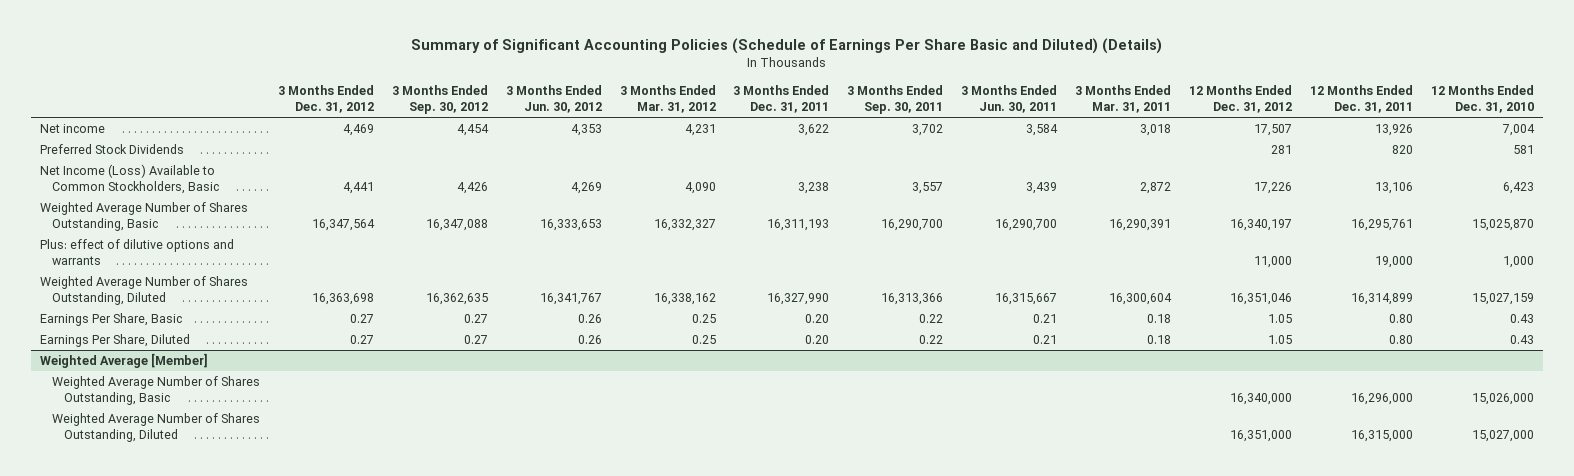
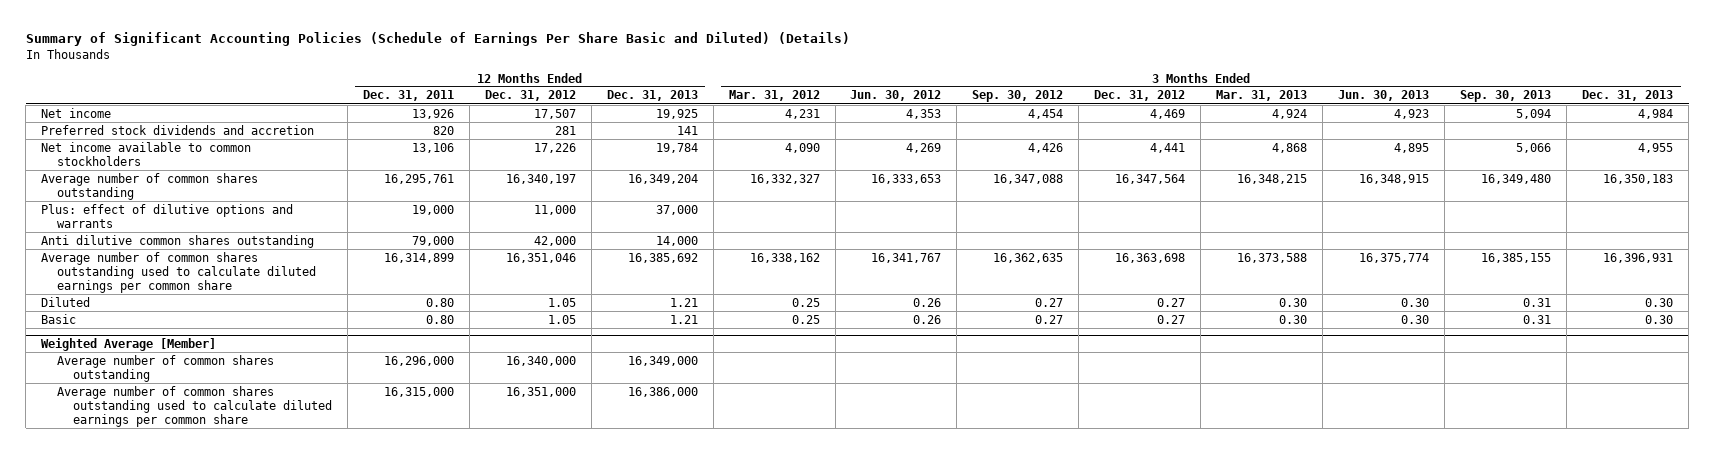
- | 3 Months Ended Dec. 31, 2012 | 3 Months Ended Sep. 30, 2012 | 3 Months Ended Jun. 30, 2012 | 3 Months Ended Mar. 31, 2012 | 3 Months Ended Dec. 31, 2011 | 3 Months Ended Sep. 30, 2011 | 3 Months Ended Jun. 30, 2011 | 3 Months Ended Mar. 31, 2011 | 12 Months Ended Dec. 31, 2012 | 12 Months Ended Dec. 31, 2011 | 12 Months Ended Dec. 31, 2010
+ | 12 Months Ended Dec. 31, 2011 | 12 Months Ended Dec. 31, 2012 | 12 Months Ended Dec. 31, 2013 | 3 Months Ended Mar. 31, 2012 | 3 Months Ended Jun. 30, 2012 | 3 Months Ended Sep. 30, 2012 | 3 Months Ended Dec. 31, 2012 | 3 Months Ended Mar. 31, 2013 | 3 Months Ended Jun. 30, 2013 | 3 Months Ended Sep. 30, 2013 | 3 Months Ended Dec. 31, 2013
- Preferred Stock Dividends | | | | | | | | | 281 | 820 | 581
- Net Income (Loss) Available to Common Stockholders, Basic | 4,441 | 4,426 | 4,269 | 4,090 | 3,238 | 3,557 | 3,439 | 2,872 | 17,226 | 13,106 | 6,423
- Weighted Average Number of Shares Outstanding, Basic | 16,347,564 | 16,347,088 | 16,333,653 | 16,332,327 | 16,311,193 | 16,290,700 | 16,290,700 | 16,290,391 | 16,340,197 | 16,295,761 | 15,025,870
+ Preferred stock dividends and accretion | 820 | 281 | 141 | | | | | | | |
+ Net income available to common stockholders | 13,106 | 17,226 | 19,784 | 4,090 | 4,269 | 4,426 | 4,441 | 4,868 | 4,895 | 5,066 | 4,955
+ Average number of common shares outstanding | 16,295,761 | 16,340,197 | 16,349,204 | 16,332,327 | 16,333,653 | 16,347,088 | 16,347,564 | 16,348,215 | 16,348,915 | 16,349,480 | 16,350,183
- Weighted Average Number of Shares Outstanding, Diluted | 16,363,698 | 16,362,635 | 16,341,767 | 16,338,162 | 16,327,990 | 16,313,366 | 16,315,667 | 16,300,604 | 16,351,046 | 16,314,899 | 15,027,159
- Earnings Per Share, Basic | 0.27 | 0.27 | 0.26 | 0.25 | 0.20 | 0.22 | 0.21 | 0.18 | 1.05 | 0.80 | 0.43
- Earnings Per Share, Diluted | 0.27 | 0.27 | 0.26 | 0.25 | 0.20 | 0.22 | 0.21 | 0.18 | 1.05 | 0.80 | 0.43
+ Anti dilutive common shares outstanding | 79,000 | 42,000 | 14,000 | | | | | | | |
+ Average number of common shares outstanding used to calculate diluted earnings per common share | 16,314,899 | 16,351,046 | 16,385,692 | 16,338,162 | 16,341,767 | 16,362,635 | 16,363,698 | 16,373,588 | 16,375,774 | 16,385,155 | 16,396,931
+ Diluted | 0.80 | 1.05 | 1.21 | 0.25 | 0.26 | 0.27 | 0.27 | 0.30 | 0.30 | 0.31 | 0.30
+ Basic | 0.80 | 1.05 | 1.21 | 0.25 | 0.26 | 0.27 | 0.27 | 0.30 | 0.30 | 0.31 | 0.30
@ Weighted Average [Member]
- Weighted Average Number of Shares Outstanding, Basic | | | | | | | | | 16,340,000 | 16,296,000 | 15,026,000
- Weighted Average Number of Shares Outstanding, Diluted | | | | | | | | | 16,351,000 | 16,315,000 | 15,027,000
+ Average number of common shares outstanding | 16,296,000 | 16,340,000 | 16,349,000 | | | | | | | |
+ Average number of common shares outstanding used to calculate diluted earnings per common share | 16,315,000 | 16,351,000 | 16,386,000 | | | | | | | |

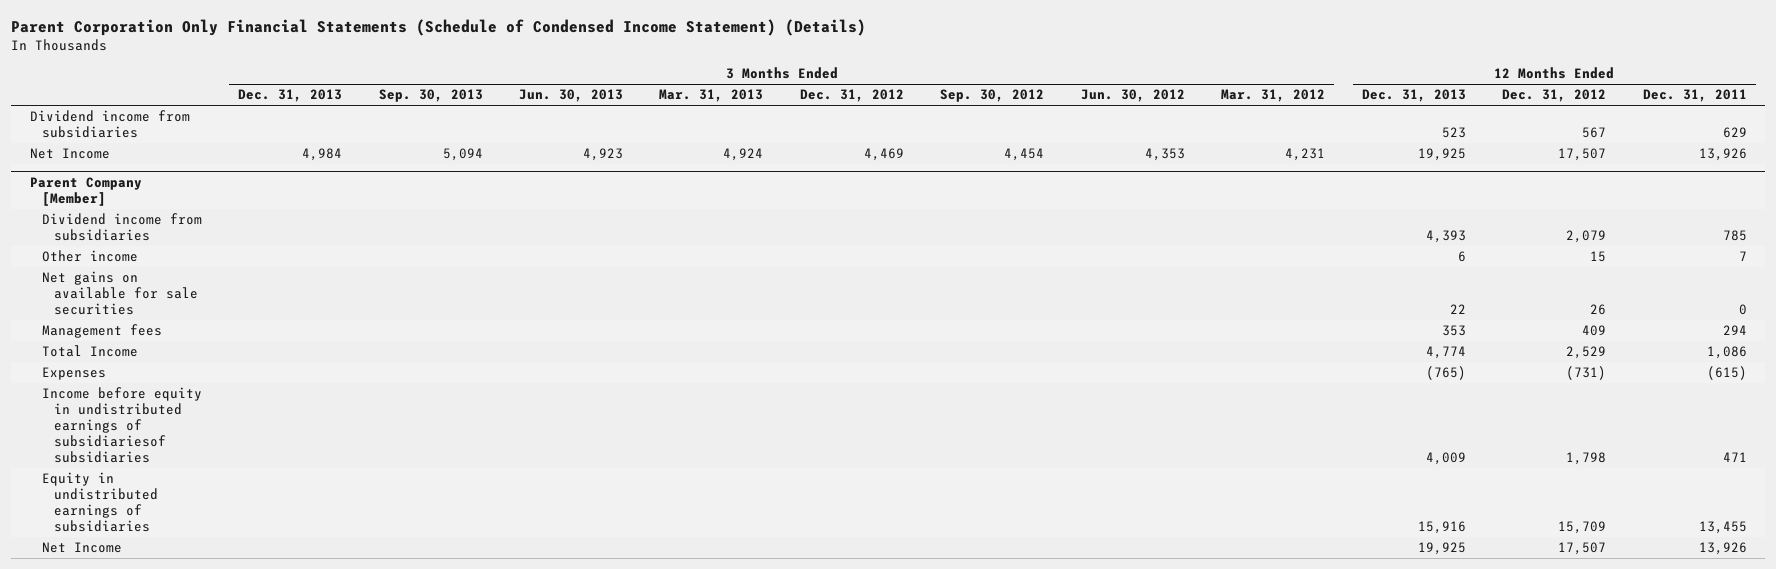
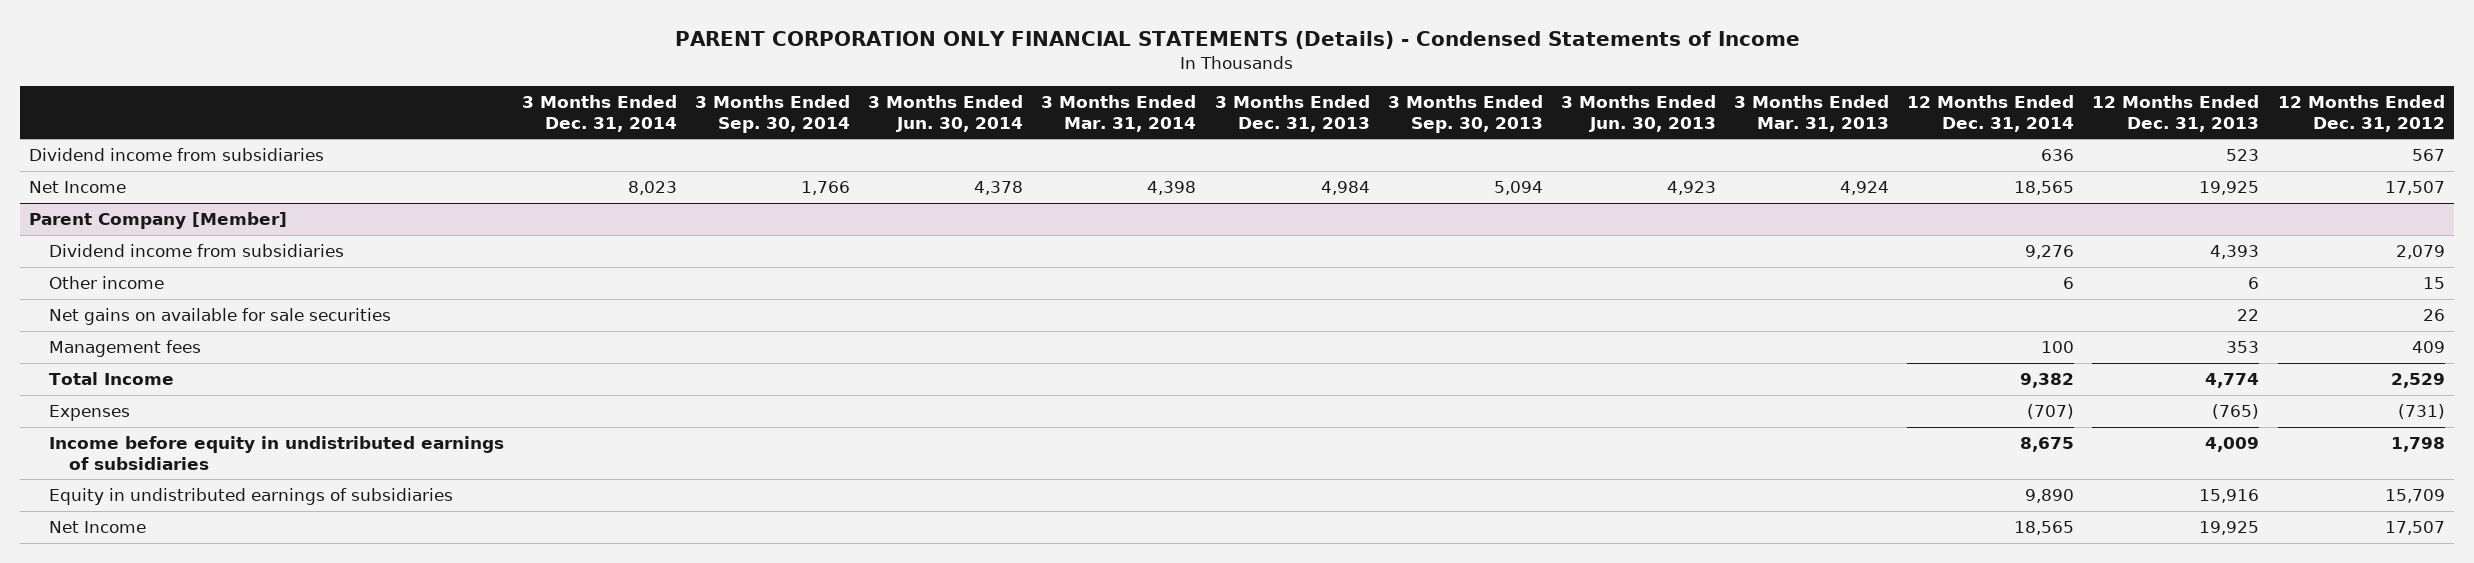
- Parent Corporation Only Financial Statements (Schedule of Condensed Income Statement) (Details)
+ PARENT CORPORATION ONLY FINANCIAL STATEMENTS (Details) - Condensed Statements of Income
- | 3 Months Ended Dec. 31, 2013 | 3 Months Ended Sep. 30, 2013 | 3 Months Ended Jun. 30, 2013 | 3 Months Ended Mar. 31, 2013 | 3 Months Ended Dec. 31, 2012 | 3 Months Ended Sep. 30, 2012 | 3 Months Ended Jun. 30, 2012 | 3 Months Ended Mar. 31, 2012 | 12 Months Ended Dec. 31, 2013 | 12 Months Ended Dec. 31, 2012 | 12 Months Ended Dec. 31, 2011
+ | 3 Months Ended Dec. 31, 2014 | 3 Months Ended Sep. 30, 2014 | 3 Months Ended Jun. 30, 2014 | 3 Months Ended Mar. 31, 2014 | 3 Months Ended Dec. 31, 2013 | 3 Months Ended Sep. 30, 2013 | 3 Months Ended Jun. 30, 2013 | 3 Months Ended Mar. 31, 2013 | 12 Months Ended Dec. 31, 2014 | 12 Months Ended Dec. 31, 2013 | 12 Months Ended Dec. 31, 2012
@ Parent Company [Member]
- Income before equity in undistributed earnings of subsidiariesof subsidiaries | | | | | | | | | 4,009 | 1,798 | 471
+ Income before equity in undistributed earnings of subsidiaries | | | | | | | | | 8,675 | 4,009 | 1,798

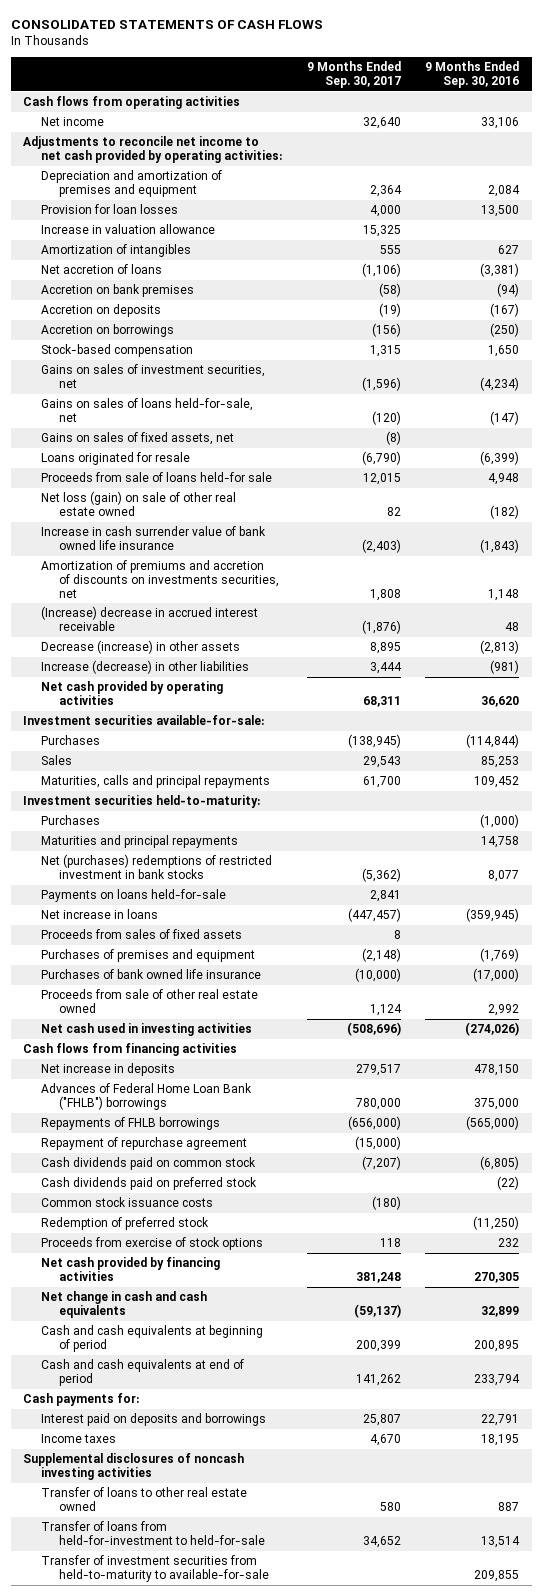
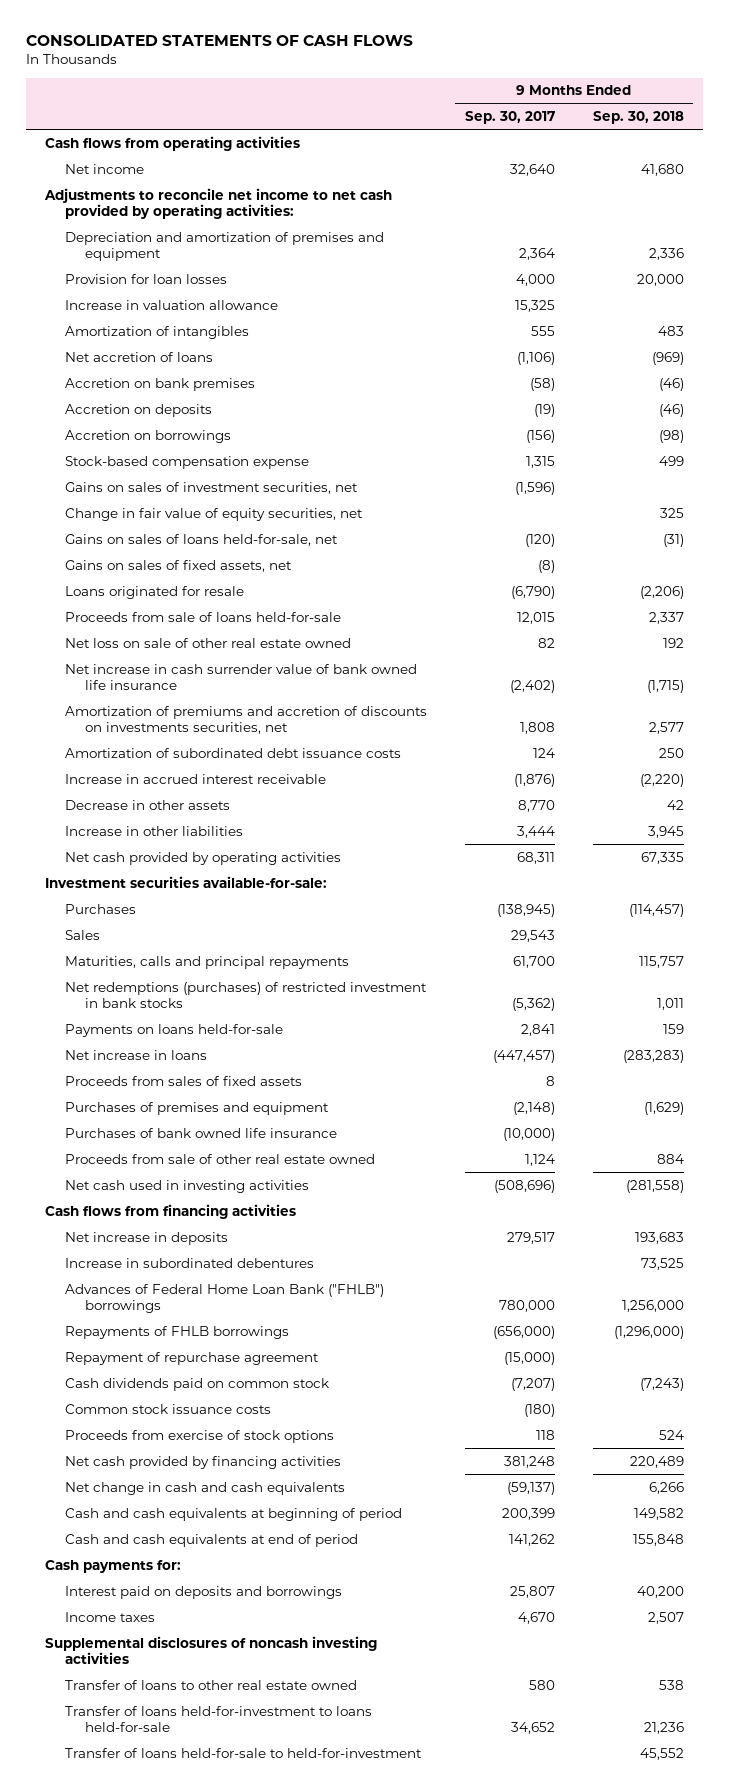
- | 9 Months Ended Sep. 30, 2017 | 9 Months Ended Sep. 30, 2016
+ | 9 Months Ended Sep. 30, 2017 | 9 Months Ended Sep. 30, 2018
- Stock-based compensation | 1,315 | 1,650
+ Stock-based compensation expense | 1,315 | 499
+ Change in fair value of equity securities, net | | 325
- Proceeds from sale of loans held-for sale | 12,015 | 4,948
- Net loss (gain) on sale of other real estate owned | 82 | (182)
- Increase in cash surrender value of bank owned life insurance | (2,403) | (1,843)
+ Proceeds from sale of loans held-for-sale | 12,015 | 2,337
+ Net loss on sale of other real estate owned | 82 | 192
+ Net increase in cash surrender value of bank owned life insurance | (2,402) | (1,715)
- (Increase) decrease in accrued interest receivable | (1,876) | 48
- Decrease (increase) in other assets | 8,895 | (2,813)
- Increase (decrease) in other liabilities | 3,444 | (981)
+ Amortization of subordinated debt issuance costs | 124 | 250
+ Increase in accrued interest receivable | (1,876) | (2,220)
+ Decrease in other assets | 8,770 | 42
+ Increase in other liabilities | 3,444 | 3,945
- Investment securities held-to-maturity:
- Purchases | | (1,000)
- Maturities and principal repayments | | 14,758
- Net (purchases) redemptions of restricted investment in bank stocks | (5,362) | 8,077
+ Net redemptions (purchases) of restricted investment in bank stocks | (5,362) | 1,011
+ Increase in subordinated debentures | | 73,525
- Cash dividends paid on preferred stock | | (22)
- Redemption of preferred stock | | (11,250)
- Transfer of loans from held-for-investment to held-for-sale | 34,652 | 13,514
- Transfer of investment securities from held-to-maturity to available-for-sale | | 209,855
+ Transfer of loans held-for-investment to loans held-for-sale | 34,652 | 21,236
+ Transfer of loans held-for-sale to held-for-investment | | 45,552

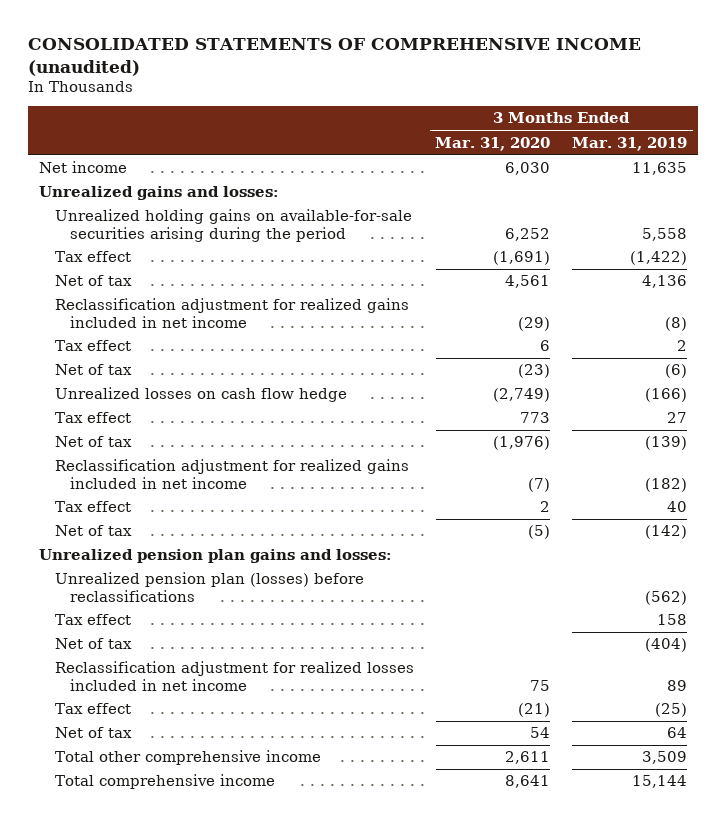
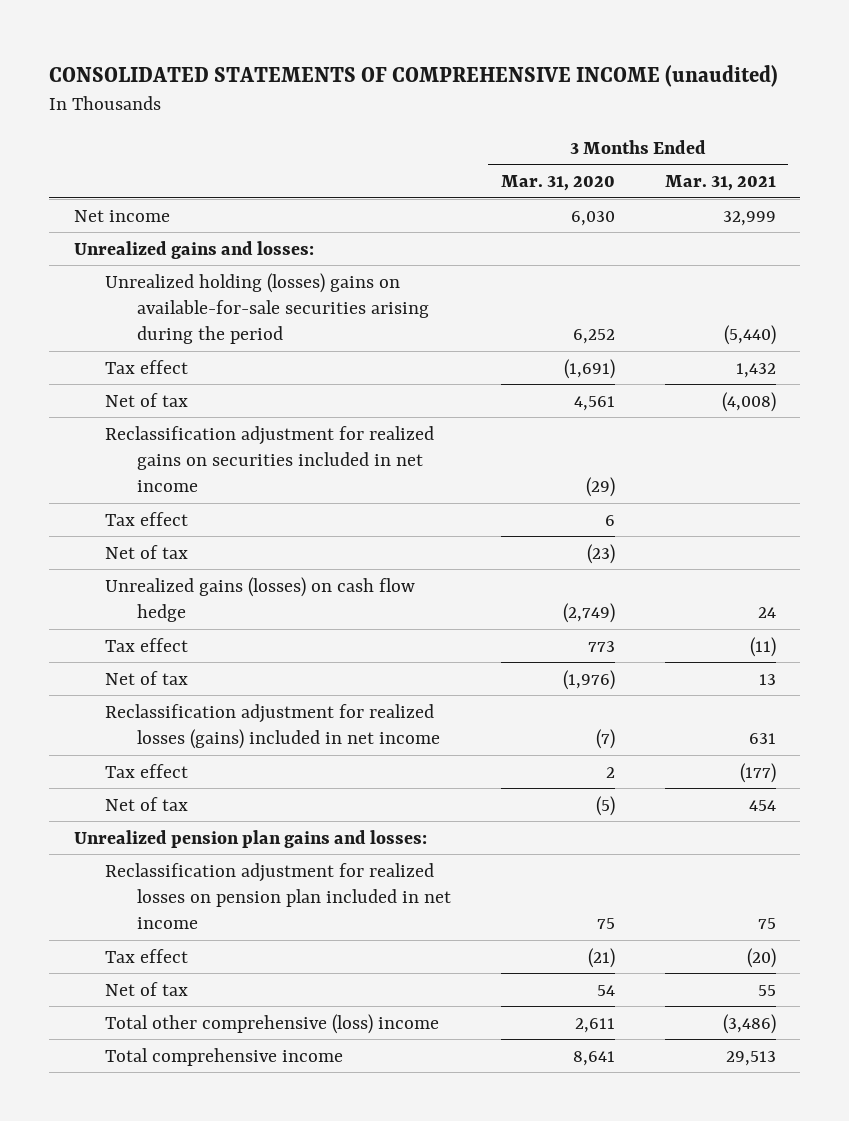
- | 3 Months Ended Mar. 31, 2020 | 3 Months Ended Mar. 31, 2019
+ | 3 Months Ended Mar. 31, 2020 | 3 Months Ended Mar. 31, 2021
- Unrealized holding gains on available-for-sale securities arising during the period | 6,252 | 5,558
+ Unrealized holding (losses) gains on available-for-sale securities arising during the period | 6,252 | (5,440)
- Reclassification adjustment for realized gains included in net income | (29) | (8)
+ Reclassification adjustment for realized gains on securities included in net income | (29) |
- Unrealized losses on cash flow hedge | (2,749) | (166)
+ Unrealized gains (losses) on cash flow hedge | (2,749) | 24
- Reclassification adjustment for realized gains included in net income | (7) | (182)
+ Reclassification adjustment for realized losses (gains) included in net income | (7) | 631
- Unrealized pension plan (losses) before reclassifications | | (562)
- Tax effect | | 158
- Net of tax | | (404)
- Reclassification adjustment for realized losses included in net income | 75 | 89
+ Reclassification adjustment for realized losses on pension plan included in net income | 75 | 75
- Total other comprehensive income | 2,611 | 3,509
+ Total other comprehensive (loss) income | 2,611 | (3,486)

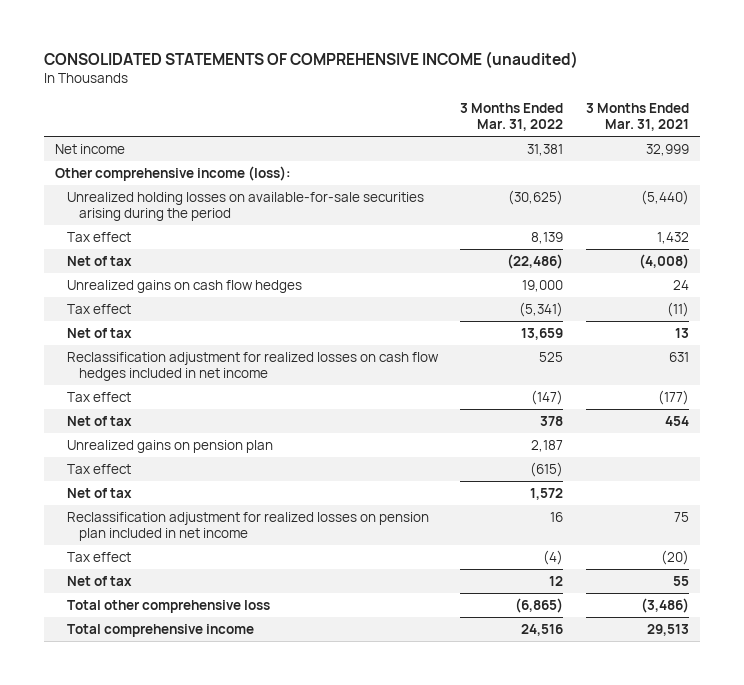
- | 3 Months Ended Mar. 31, 2020 | 3 Months Ended Mar. 31, 2021
+ | 3 Months Ended Mar. 31, 2022 | 3 Months Ended Mar. 31, 2021
- Unrealized gains and losses:
- Unrealized holding (losses) gains on available-for-sale securities arising during the period | 6,252 | (5,440)
+ Other comprehensive income (loss):
+ Unrealized holding losses on available-for-sale securities arising during the period | (30,625) | (5,440)
- Reclassification adjustment for realized gains on securities included in net income | (29) |
- Unrealized gains (losses) on cash flow hedge | (2,749) | 24
+ Unrealized gains on cash flow hedges | 19,000 | 24
- Reclassification adjustment for realized losses (gains) included in net income | (7) | 631
+ Reclassification adjustment for realized losses on cash flow hedges included in net income | 525 | 631
- Unrealized pension plan gains and losses:
+ Unrealized gains on pension plan | 2,187 |
moved down: Tax effect | (615) |
moved down: Net of tax | 1,572 |
- Total other comprehensive (loss) income | 2,611 | (3,486)
+ Total other comprehensive loss | (6,865) | (3,486)

